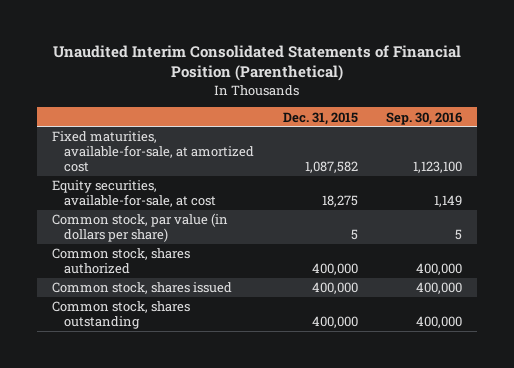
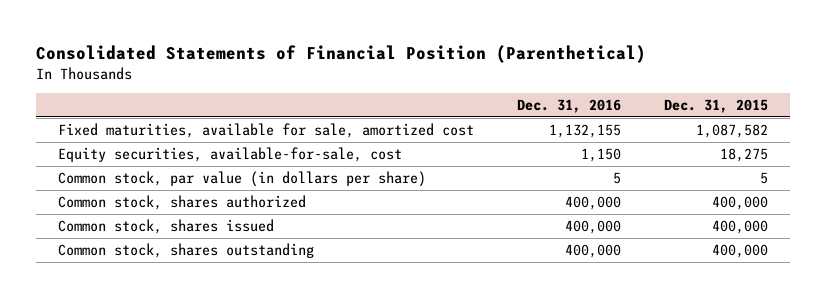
- Unaudited Interim Consolidated Statements of Financial Position (Parenthetical)
+ Consolidated Statements of Financial Position (Parenthetical)
- | Dec. 31, 2015 | Sep. 30, 2016
+ | Dec. 31, 2016 | Dec. 31, 2015
- Fixed maturities, available-for-sale, at amortized cost | 1,087,582 | 1,123,100
- Equity securities, available-for-sale, at cost | 18,275 | 1,149
+ Fixed maturities, available for sale, amortized cost | 1,132,155 | 1,087,582
+ Equity securities, available-for-sale, cost | 1,150 | 18,275

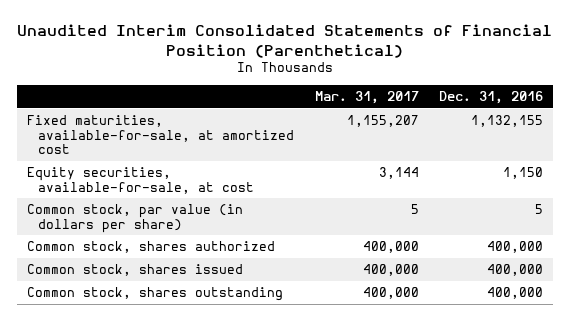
- Consolidated Statements of Financial Position (Parenthetical)
+ Unaudited Interim Consolidated Statements of Financial Position (Parenthetical)
- | Dec. 31, 2016 | Dec. 31, 2015
+ | Mar. 31, 2017 | Dec. 31, 2016
- Fixed maturities, available for sale, amortized cost | 1,132,155 | 1,087,582
- Equity securities, available-for-sale, cost | 1,150 | 18,275
+ Fixed maturities, available-for-sale, at amortized cost | 1,155,207 | 1,132,155
+ Equity securities, available-for-sale, at cost | 3,144 | 1,150

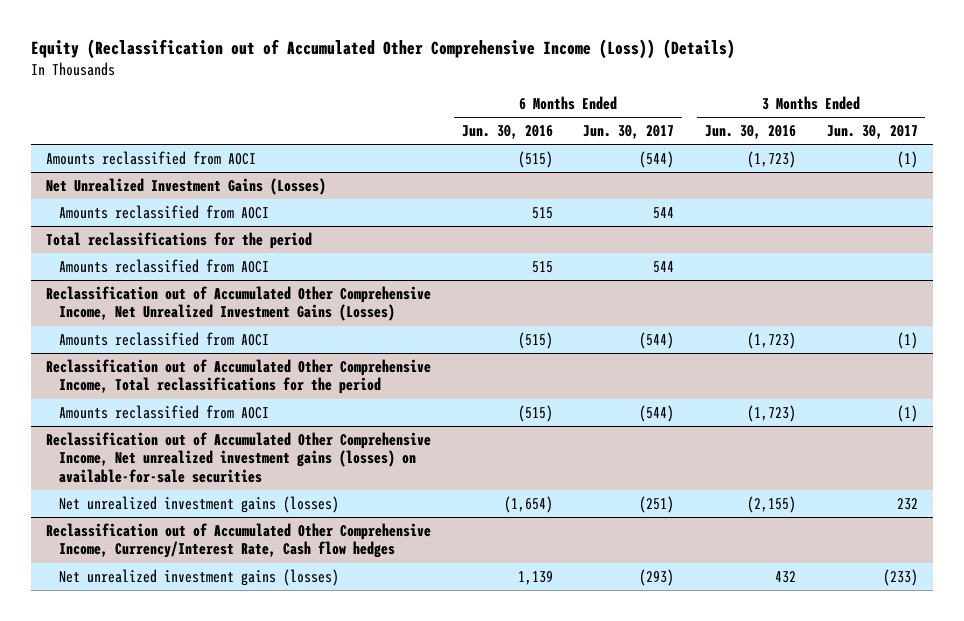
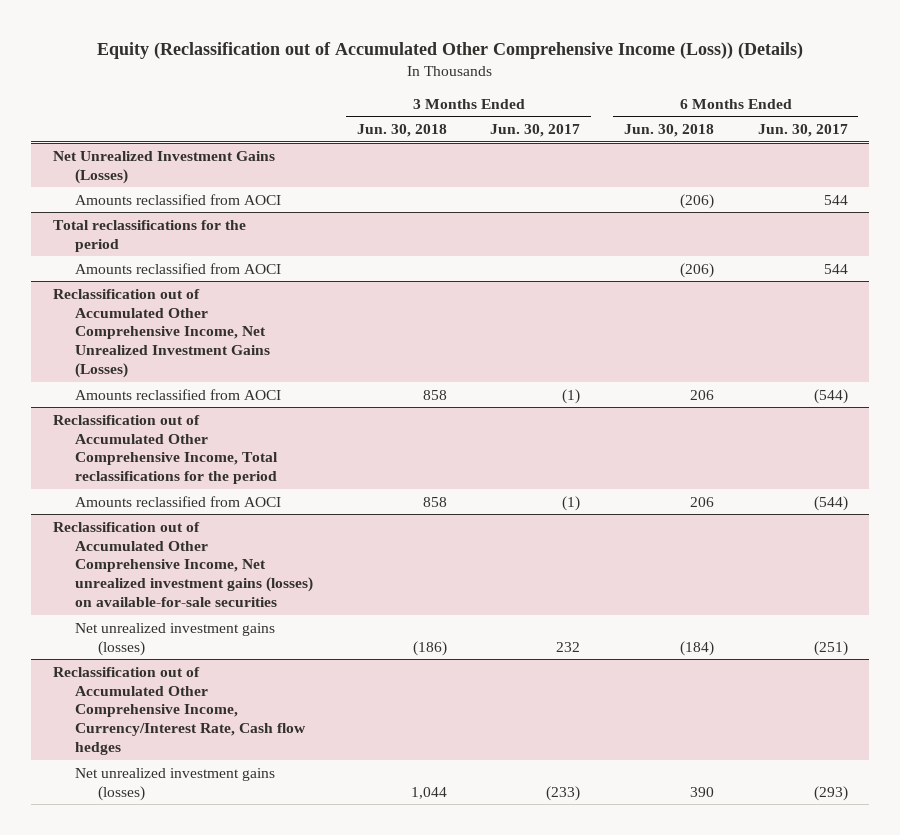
- | 6 Months Ended Jun. 30, 2016 | 6 Months Ended Jun. 30, 2017 | 3 Months Ended Jun. 30, 2016 | 3 Months Ended Jun. 30, 2017
+ | 3 Months Ended Jun. 30, 2018 | 3 Months Ended Jun. 30, 2017 | 6 Months Ended Jun. 30, 2018 | 6 Months Ended Jun. 30, 2017
- Amounts reclassified from AOCI | (515) | (544) | (1,723) | (1)

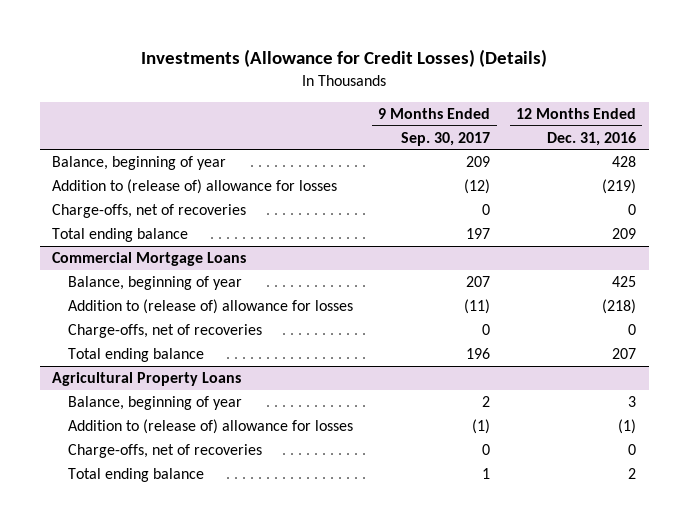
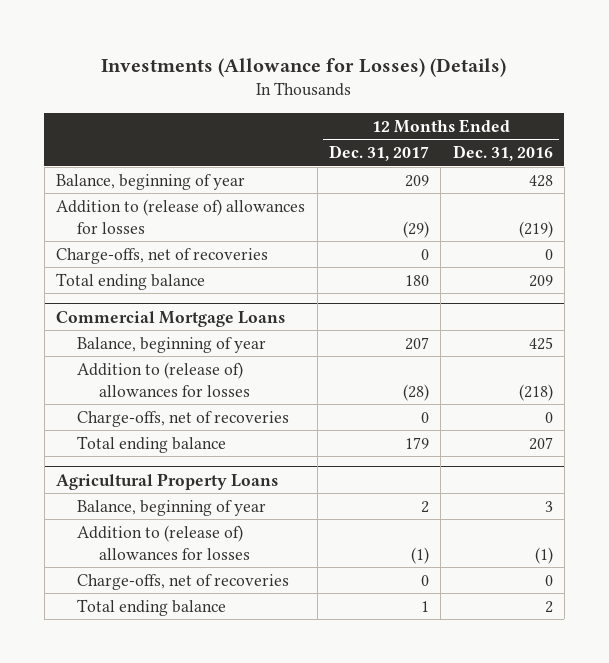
- Investments (Allowance for Credit Losses) (Details)
+ Investments (Allowance for Losses) (Details)
- | 9 Months Ended Sep. 30, 2017 | 12 Months Ended Dec. 31, 2016
+ | 12 Months Ended Dec. 31, 2017 | 12 Months Ended Dec. 31, 2016
- Addition to (release of) allowance for losses | (12) | (219)
+ Addition to (release of) allowances for losses | (29) | (219)
@ Commercial Mortgage Loans
- Addition to (release of) allowance for losses | (11) | (218)
+ Addition to (release of) allowances for losses | (28) | (218)
@ Agricultural Property Loans
- Addition to (release of) allowance for losses | (1) | (1)
+ Addition to (release of) allowances for losses | (1) | (1)

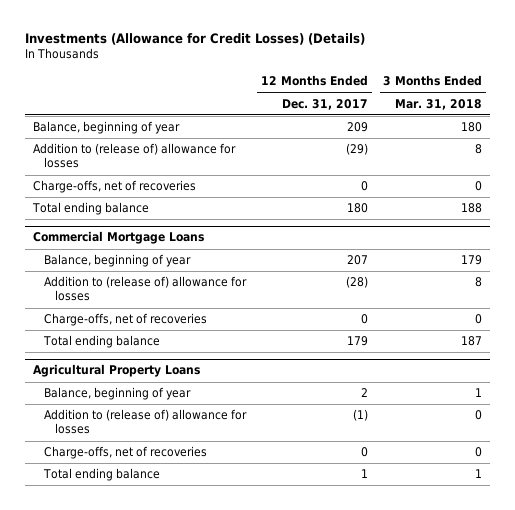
- Investments (Allowance for Losses) (Details)
+ Investments (Allowance for Credit Losses) (Details)
- | 12 Months Ended Dec. 31, 2017 | 12 Months Ended Dec. 31, 2016
+ | 12 Months Ended Dec. 31, 2017 | 3 Months Ended Mar. 31, 2018
- Addition to (release of) allowances for losses | (29) | (219)
+ Addition to (release of) allowance for losses | (29) | 8
@ Commercial Mortgage Loans
- Addition to (release of) allowances for losses | (28) | (218)
+ Addition to (release of) allowance for losses | (28) | 8
@ Agricultural Property Loans
- Addition to (release of) allowances for losses | (1) | (1)
+ Addition to (release of) allowance for losses | (1) | 0

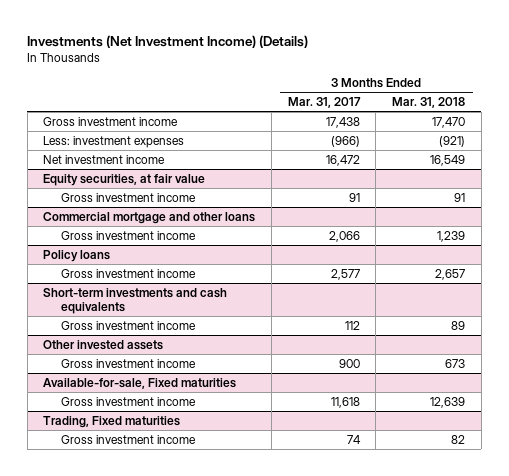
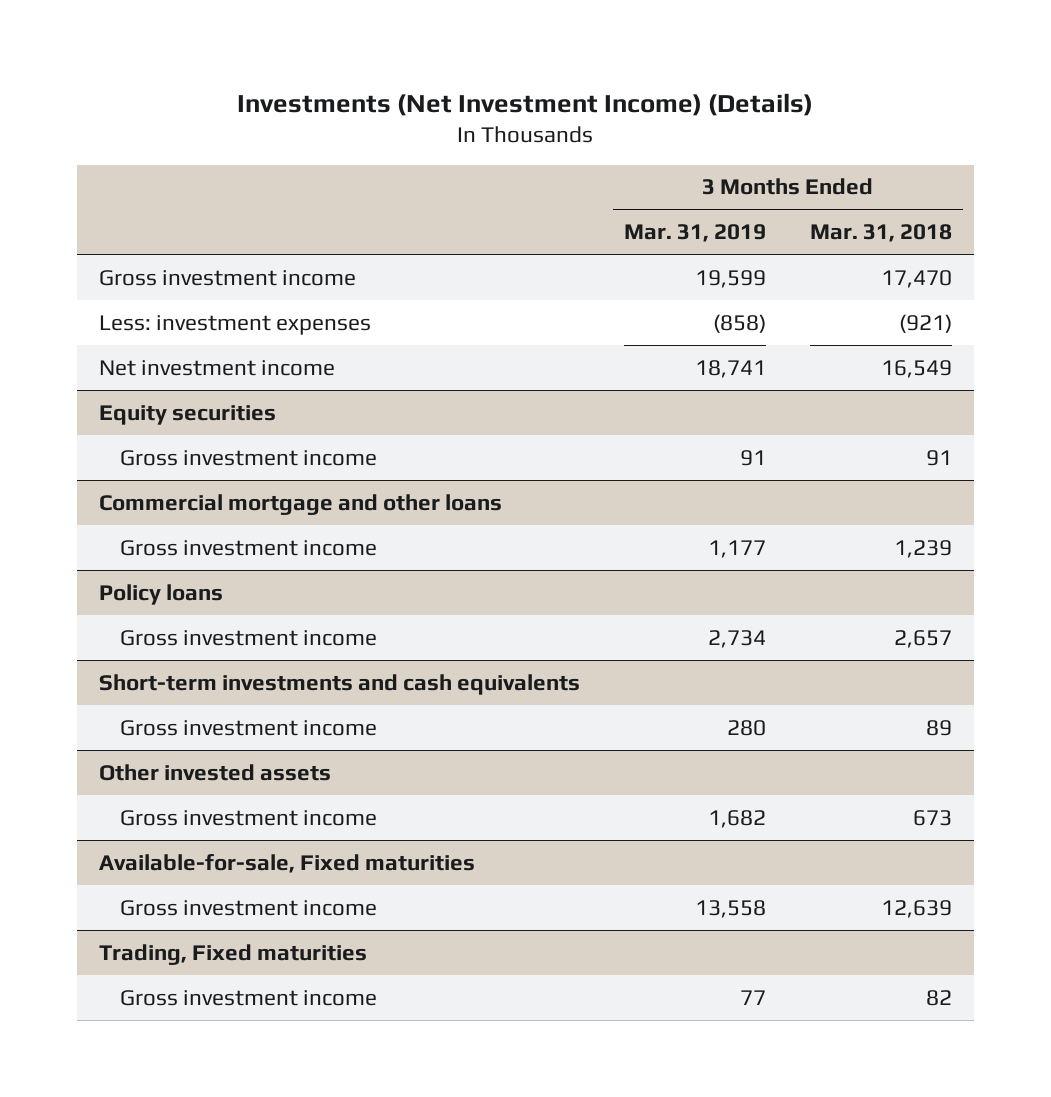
- | 3 Months Ended Mar. 31, 2017 | 3 Months Ended Mar. 31, 2018
+ | 3 Months Ended Mar. 31, 2019 | 3 Months Ended Mar. 31, 2018
- Equity securities, at fair value
+ Equity securities

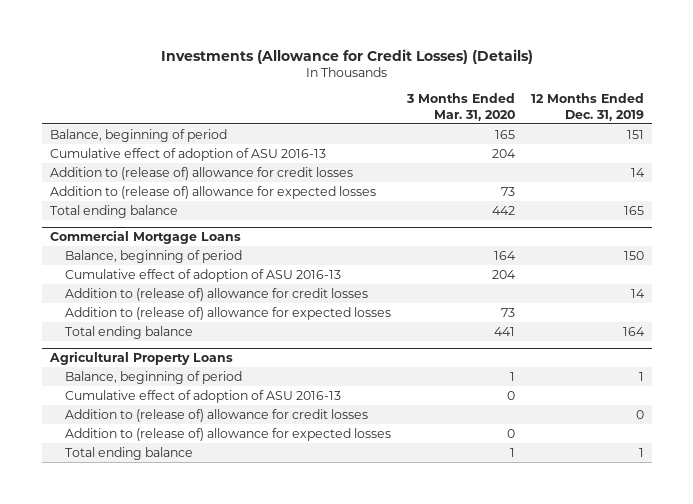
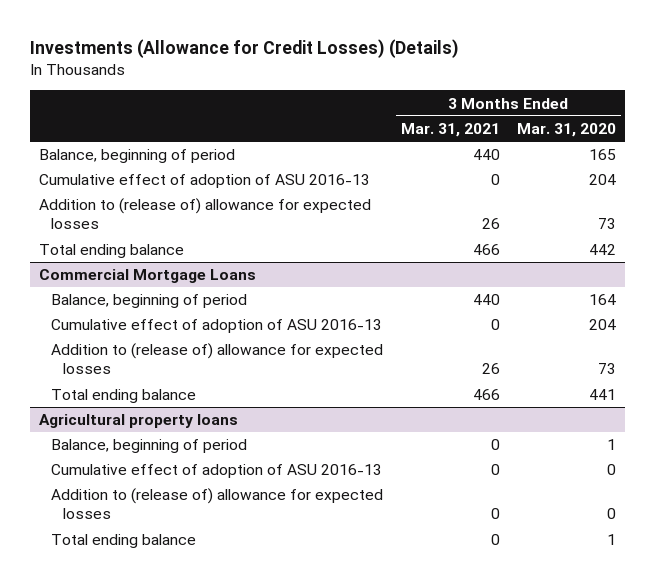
- | 3 Months Ended Mar. 31, 2020 | 12 Months Ended Dec. 31, 2019
+ | 3 Months Ended Mar. 31, 2021 | 3 Months Ended Mar. 31, 2020
- Addition to (release of) allowance for credit losses | | 14
@ Commercial Mortgage Loans
- Addition to (release of) allowance for credit losses | | 14
- Agricultural Property Loans
+ Agricultural property loans
- Addition to (release of) allowance for credit losses | | 0

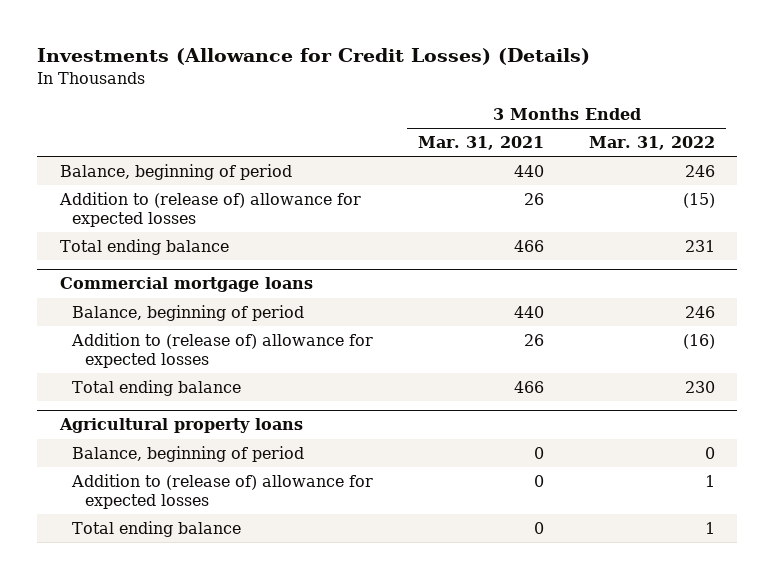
- | 3 Months Ended Mar. 31, 2021 | 3 Months Ended Mar. 31, 2020
+ | 3 Months Ended Mar. 31, 2021 | 3 Months Ended Mar. 31, 2022
- Cumulative effect of adoption of ASU 2016-13 | 0 | 204
- Commercial Mortgage Loans
+ Commercial mortgage loans
- Cumulative effect of adoption of ASU 2016-13 | 0 | 204
@ Agricultural property loans
- Cumulative effect of adoption of ASU 2016-13 | 0 | 0

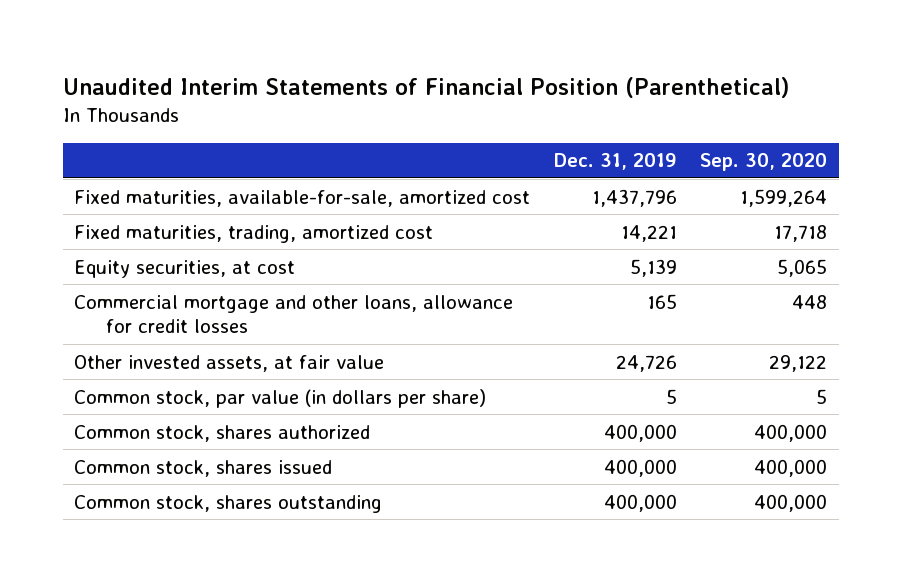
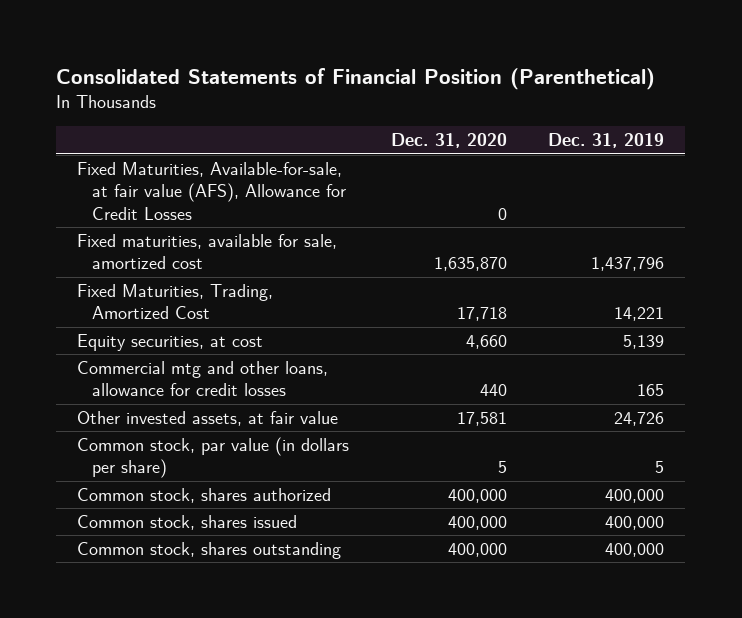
- Unaudited Interim Statements of Financial Position (Parenthetical)
+ Consolidated Statements of Financial Position (Parenthetical)
- | Dec. 31, 2019 | Sep. 30, 2020
+ | Dec. 31, 2020 | Dec. 31, 2019
- Fixed maturities, available-for-sale, amortized cost | 1,437,796 | 1,599,264
- Fixed maturities, trading, amortized cost | 14,221 | 17,718
+ Fixed Maturities, Available-for-sale, at fair value (AFS), Allowance for Credit Losses | 0 |
+ Fixed maturities, available for sale, amortized cost | 1,635,870 | 1,437,796
+ Fixed Maturities, Trading, Amortized Cost | 17,718 | 14,221
- Commercial mortgage and other loans, allowance for credit losses | 165 | 448
+ Commercial mtg and other loans, allowance for credit losses | 440 | 165

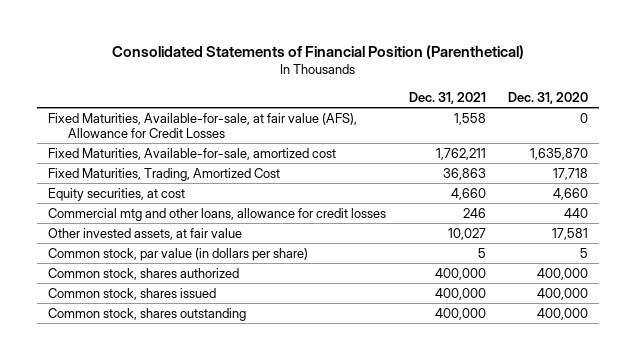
- | Dec. 31, 2020 | Dec. 31, 2019
+ | Dec. 31, 2021 | Dec. 31, 2020
- Fixed maturities, available for sale, amortized cost | 1,635,870 | 1,437,796
+ Fixed Maturities, Available-for-sale, amortized cost | 1,762,211 | 1,635,870

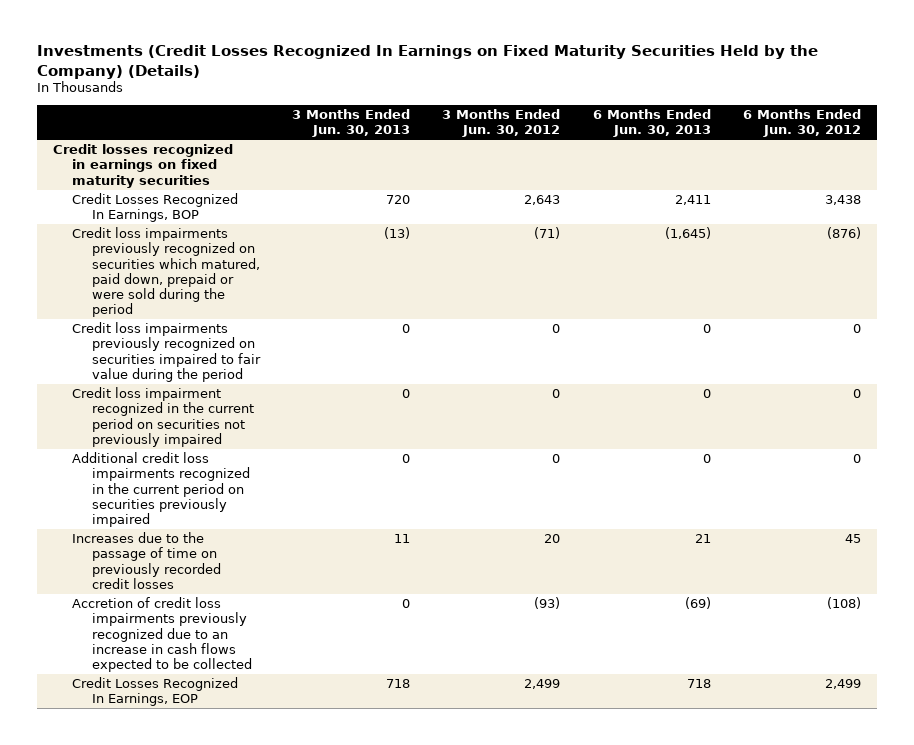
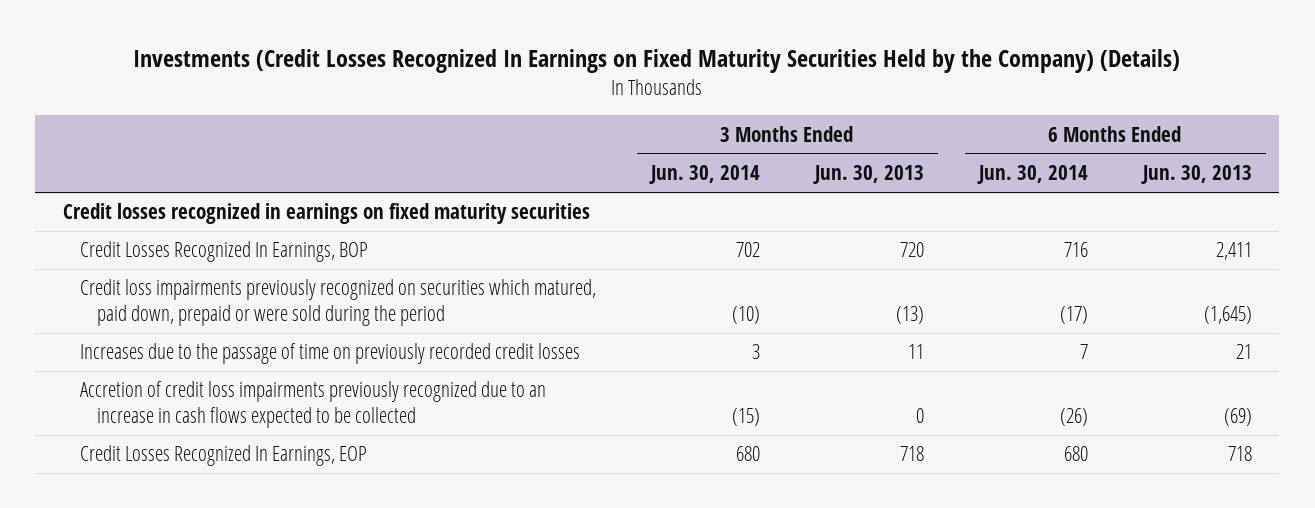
- | 3 Months Ended Jun. 30, 2013 | 3 Months Ended Jun. 30, 2012 | 6 Months Ended Jun. 30, 2013 | 6 Months Ended Jun. 30, 2012
+ | 3 Months Ended Jun. 30, 2014 | 3 Months Ended Jun. 30, 2013 | 6 Months Ended Jun. 30, 2014 | 6 Months Ended Jun. 30, 2013
- Credit loss impairments previously recognized on securities impaired to fair value during the period | 0 | 0 | 0 | 0
- Credit loss impairment recognized in the current period on securities not previously impaired | 0 | 0 | 0 | 0
- Additional credit loss impairments recognized in the current period on securities previously impaired | 0 | 0 | 0 | 0

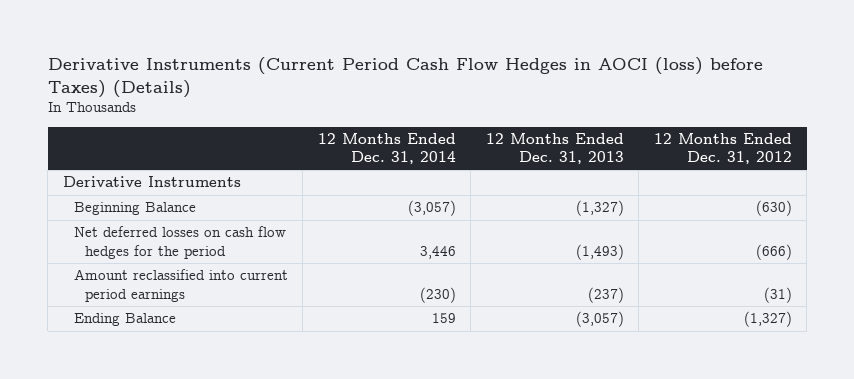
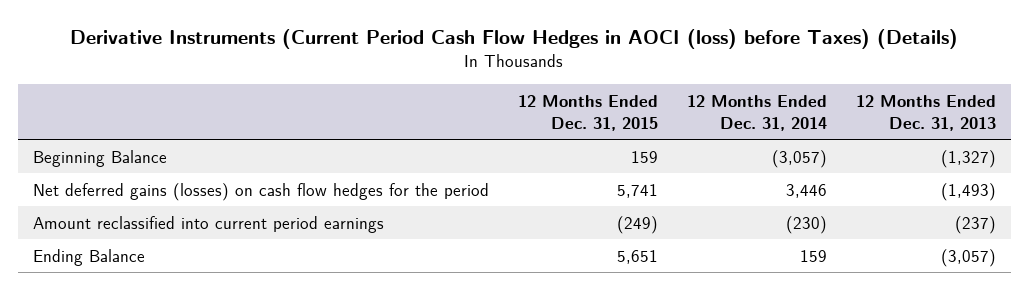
- | 12 Months Ended Dec. 31, 2014 | 12 Months Ended Dec. 31, 2013 | 12 Months Ended Dec. 31, 2012
+ | 12 Months Ended Dec. 31, 2015 | 12 Months Ended Dec. 31, 2014 | 12 Months Ended Dec. 31, 2013
- Derivative Instruments
- Net deferred losses on cash flow hedges for the period | 3,446 | (1,493) | (666)
+ Net deferred gains (losses) on cash flow hedges for the period | 5,741 | 3,446 | (1,493)

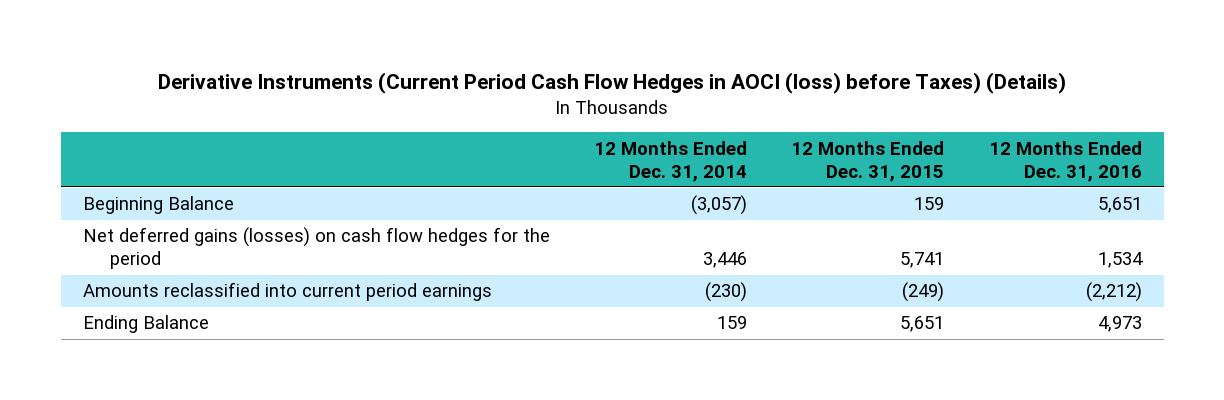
- | 12 Months Ended Dec. 31, 2015 | 12 Months Ended Dec. 31, 2014 | 12 Months Ended Dec. 31, 2013
+ | 12 Months Ended Dec. 31, 2014 | 12 Months Ended Dec. 31, 2015 | 12 Months Ended Dec. 31, 2016
- Amount reclassified into current period earnings | (249) | (230) | (237)
+ Amounts reclassified into current period earnings | (230) | (249) | (2,212)

